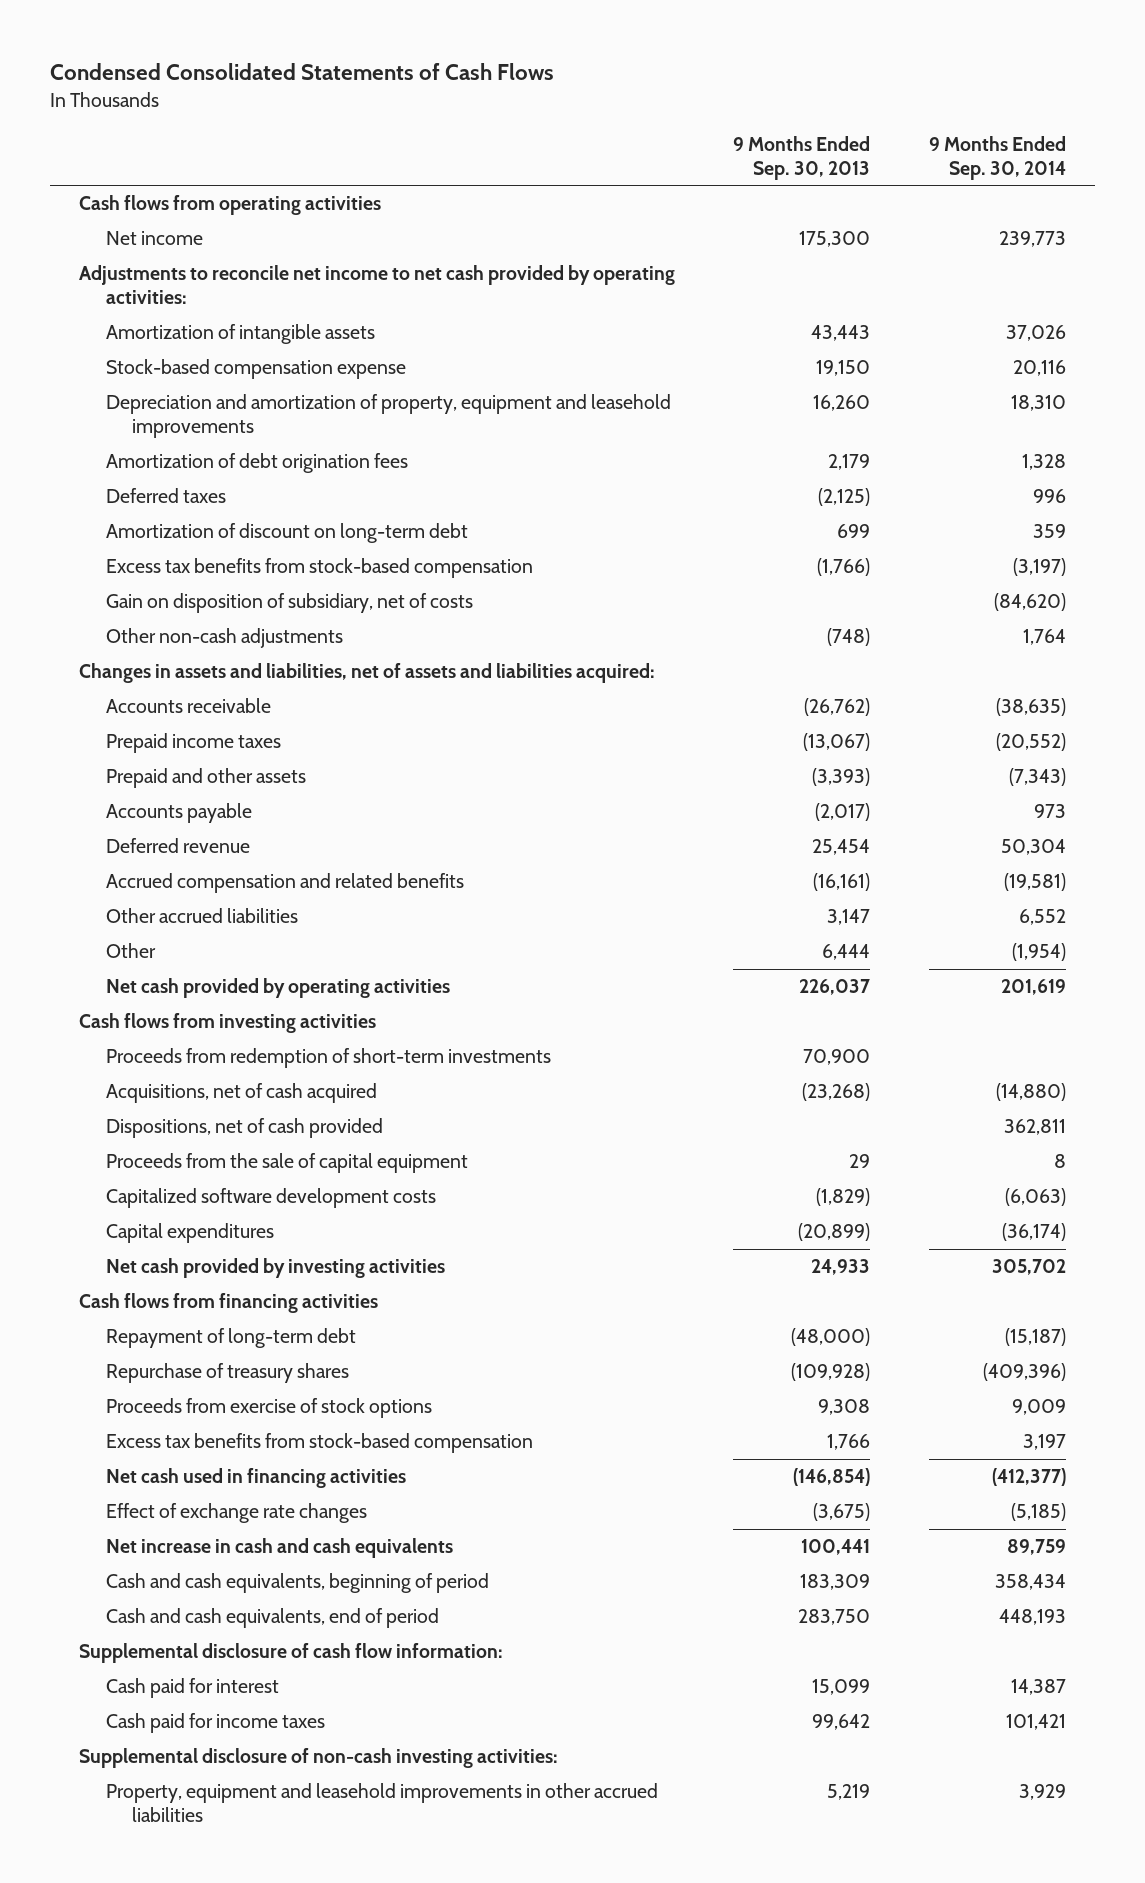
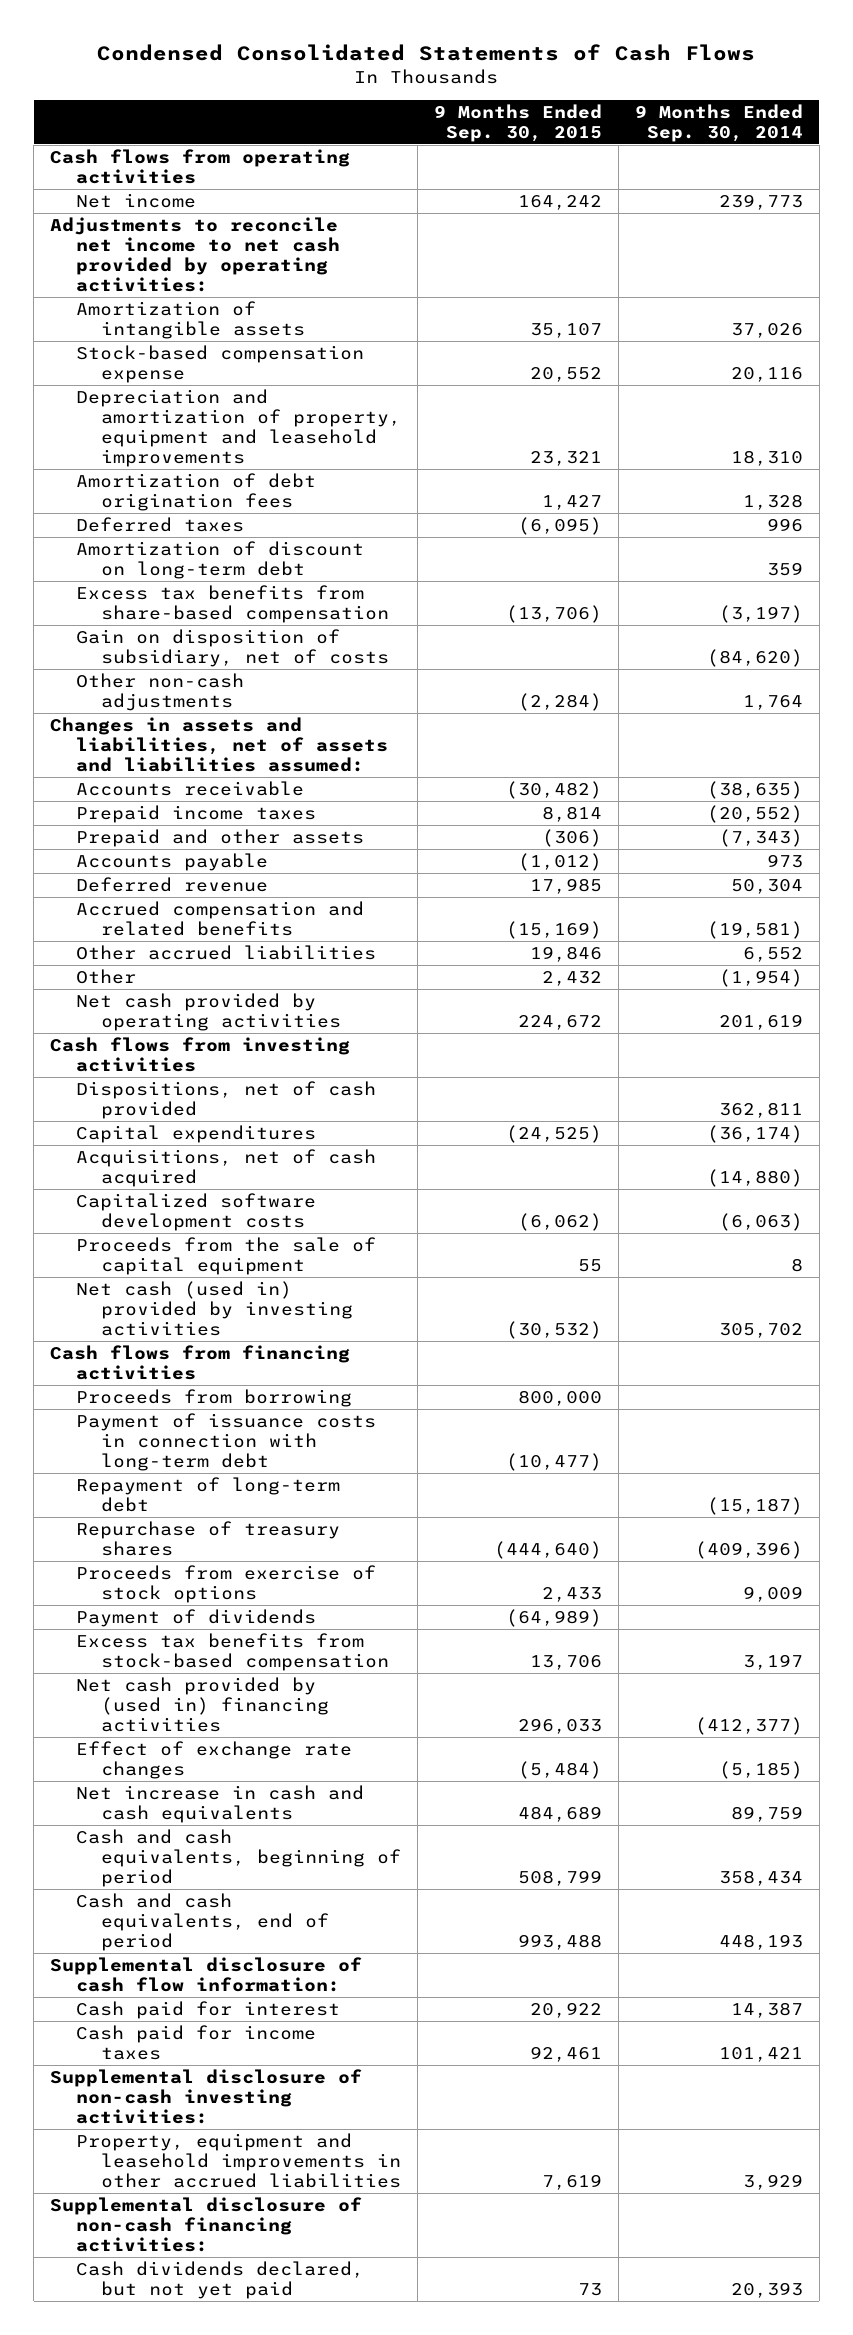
- | 9 Months Ended Sep. 30, 2013 | 9 Months Ended Sep. 30, 2014
+ | 9 Months Ended Sep. 30, 2015 | 9 Months Ended Sep. 30, 2014
- Excess tax benefits from stock-based compensation | (1,766) | (3,197)
+ Excess tax benefits from share-based compensation | (13,706) | (3,197)
- Changes in assets and liabilities, net of assets and liabilities acquired:
+ Changes in assets and liabilities, net of assets and liabilities assumed:
- Proceeds from redemption of short-term investments | 70,900 |
- Net cash provided by investing activities | 24,933 | 305,702
moved down: Acquisitions, net of cash acquired | | (14,880)
moved down: Capitalized software development costs | (6,062) | (6,063)
moved down: Proceeds from the sale of capital equipment | 55 | 8
+ Net cash (used in) provided by investing activities | (30,532) | 305,702
+ Proceeds from borrowing | 800,000 |
+ Payment of issuance costs in connection with long-term debt | (10,477) |
+ Payment of dividends | (64,989) |
- Net cash used in financing activities | (146,854) | (412,377)
+ Net cash provided by (used in) financing activities | 296,033 | (412,377)
+ Supplemental disclosure of non-cash financing activities:
+ Cash dividends declared, but not yet paid | 73 | 20,393

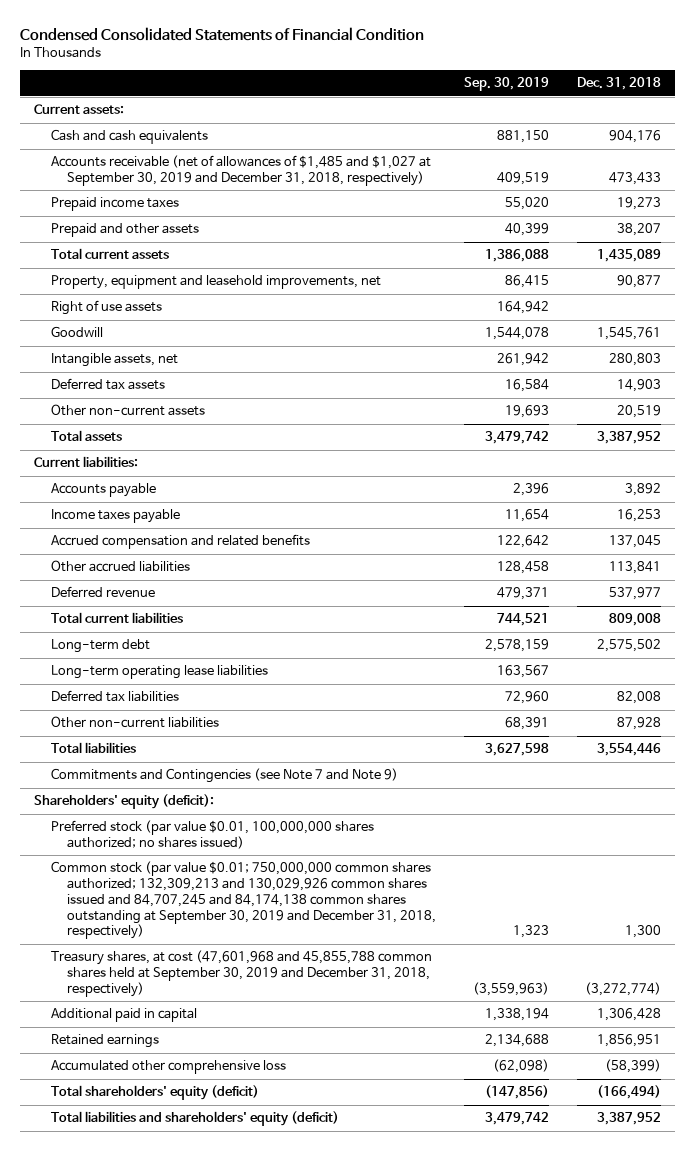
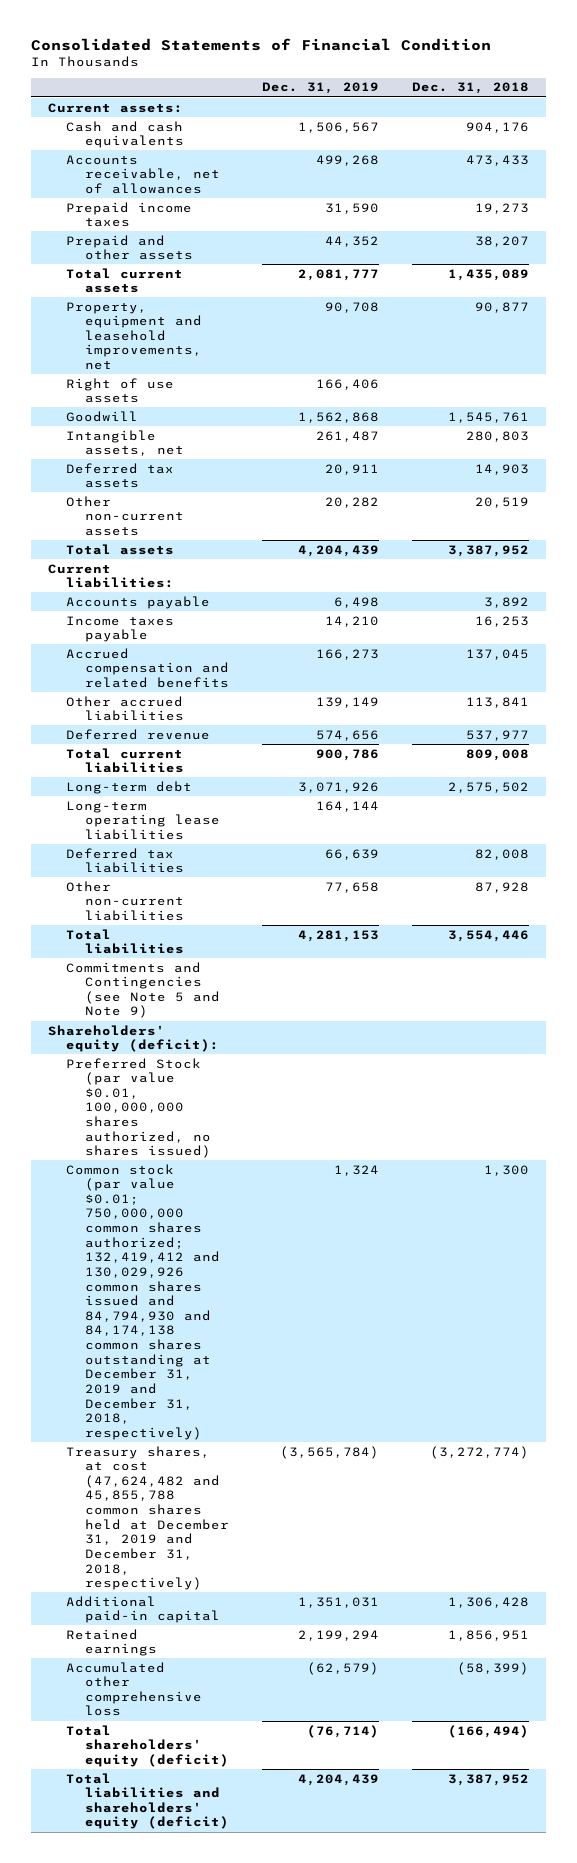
- Condensed Consolidated Statements of Financial Condition
+ Consolidated Statements of Financial Condition
- | Sep. 30, 2019 | Dec. 31, 2018
+ | Dec. 31, 2019 | Dec. 31, 2018
- Accounts receivable (net of allowances of $1,485 and $1,027 at September 30, 2019 and December 31, 2018, respectively) | 409,519 | 473,433
+ Accounts receivable, net of allowances | 499,268 | 473,433
- Commitments and Contingencies (see Note 7 and Note 9)
+ Commitments and Contingencies (see Note 5 and Note 9)
- Preferred stock (par value $0.01, 100,000,000 shares authorized; no shares issued)
- Common stock (par value $0.01; 750,000,000 common shares authorized; 132,309,213 and 130,029,926 common shares issued and 84,707,245 and 84,174,138 common shares outstanding at September 30, 2019 and December 31, 2018, respectively) | 1,323 | 1,300
- Treasury shares, at cost (47,601,968 and 45,855,788 common shares held at September 30, 2019 and December 31, 2018, respectively) | (3,559,963) | (3,272,774)
- Additional paid in capital | 1,338,194 | 1,306,428
+ Preferred Stock (par value $0.01, 100,000,000 shares authorized, no shares issued)
+ Common stock (par value $0.01; 750,000,000 common shares authorized; 132,419,412 and 130,029,926 common shares issued and 84,794,930 and 84,174,138 common shares outstanding at December 31, 2019 and December 31, 2018, respectively) | 1,324 | 1,300
+ Treasury shares, at cost (47,624,482 and 45,855,788 common shares held at December 31, 2019 and December 31, 2018, respectively) | (3,565,784) | (3,272,774)
+ Additional paid-in capital | 1,351,031 | 1,306,428

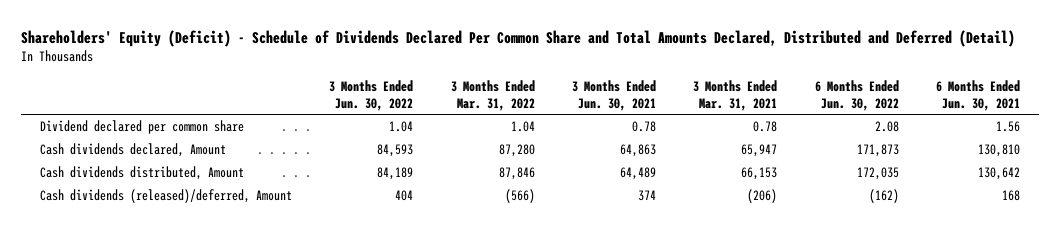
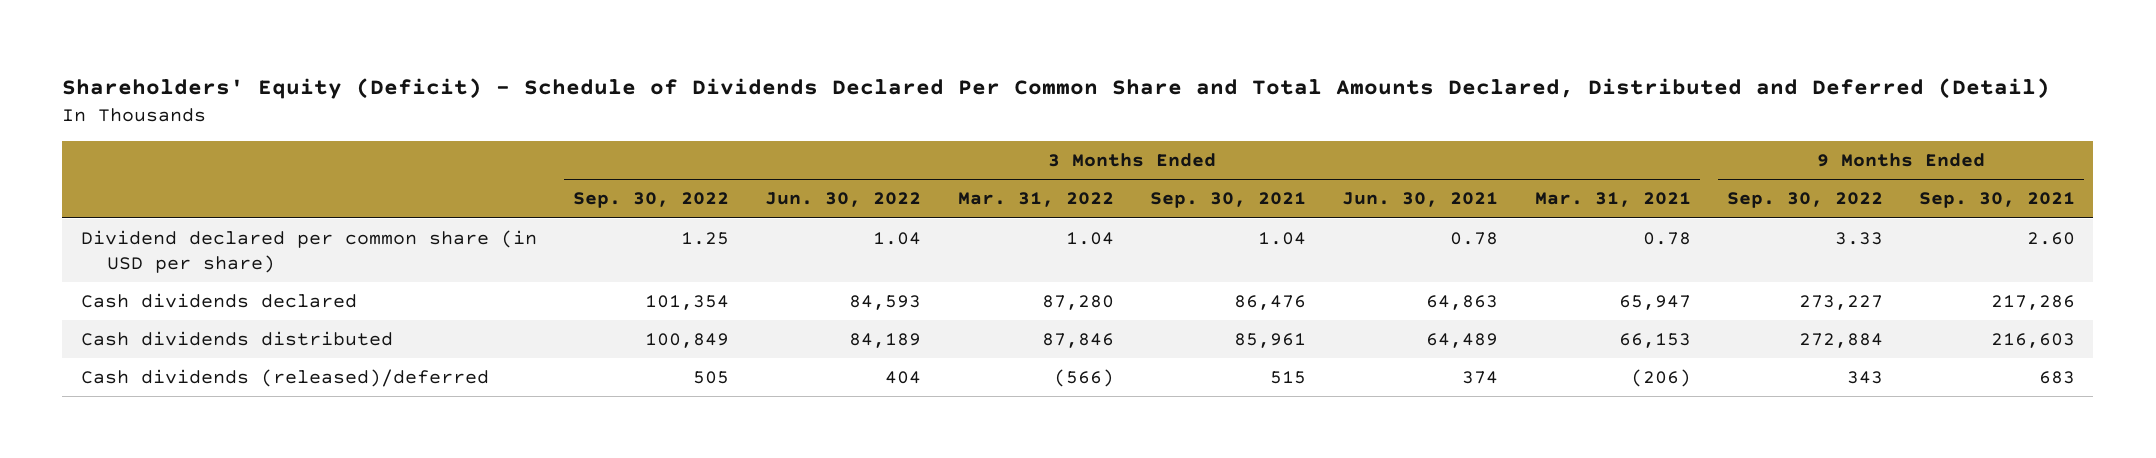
- | 3 Months Ended Jun. 30, 2022 | 3 Months Ended Mar. 31, 2022 | 3 Months Ended Jun. 30, 2021 | 3 Months Ended Mar. 31, 2021 | 6 Months Ended Jun. 30, 2022 | 6 Months Ended Jun. 30, 2021
+ | 3 Months Ended Sep. 30, 2022 | 3 Months Ended Jun. 30, 2022 | 3 Months Ended Mar. 31, 2022 | 3 Months Ended Sep. 30, 2021 | 3 Months Ended Jun. 30, 2021 | 3 Months Ended Mar. 31, 2021 | 9 Months Ended Sep. 30, 2022 | 9 Months Ended Sep. 30, 2021
- Dividend declared per common share | 1.04 | 1.04 | 0.78 | 0.78 | 2.08 | 1.56
- Cash dividends declared, Amount | 84,593 | 87,280 | 64,863 | 65,947 | 171,873 | 130,810
- Cash dividends distributed, Amount | 84,189 | 87,846 | 64,489 | 66,153 | 172,035 | 130,642
- Cash dividends (released)/deferred, Amount | 404 | (566) | 374 | (206) | (162) | 168
+ Dividend declared per common share (in USD per share) | 1.25 | 1.04 | 1.04 | 1.04 | 0.78 | 0.78 | 3.33 | 2.60
+ Cash dividends declared | 101,354 | 84,593 | 87,280 | 86,476 | 64,863 | 65,947 | 273,227 | 217,286
+ Cash dividends distributed | 100,849 | 84,189 | 87,846 | 85,961 | 64,489 | 66,153 | 272,884 | 216,603
+ Cash dividends (released)/deferred | 505 | 404 | (566) | 515 | 374 | (206) | 343 | 683

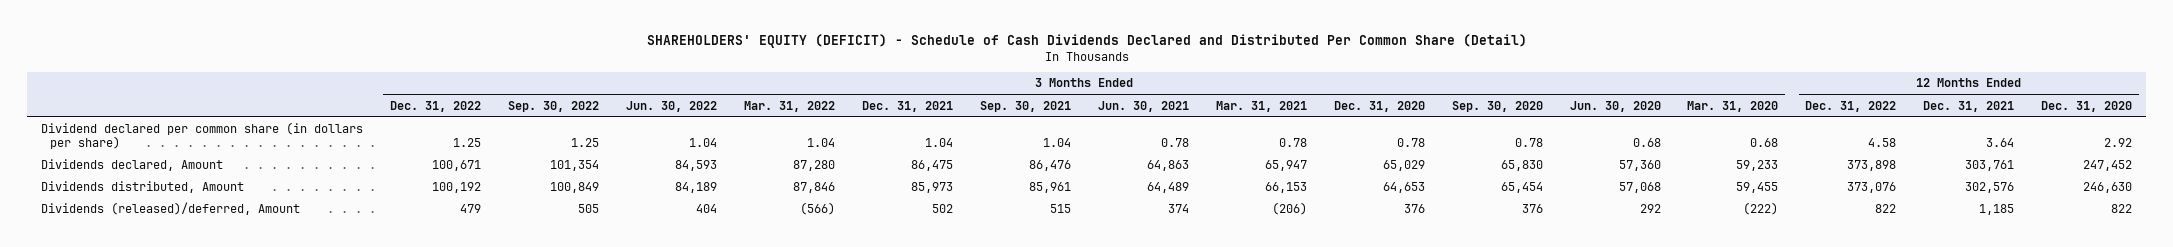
- Shareholders' Equity (Deficit) - Schedule of Dividends Declared Per Common Share and Total Amounts Declared, Distributed and Deferred (Detail)
+ SHAREHOLDERS' EQUITY (DEFICIT) - Schedule of Cash Dividends Declared and Distributed Per Common Share (Detail)
- | 3 Months Ended Sep. 30, 2022 | 3 Months Ended Jun. 30, 2022 | 3 Months Ended Mar. 31, 2022 | 3 Months Ended Sep. 30, 2021 | 3 Months Ended Jun. 30, 2021 | 3 Months Ended Mar. 31, 2021 | 9 Months Ended Sep. 30, 2022 | 9 Months Ended Sep. 30, 2021
+ | 3 Months Ended Dec. 31, 2022 | 3 Months Ended Sep. 30, 2022 | 3 Months Ended Jun. 30, 2022 | 3 Months Ended Mar. 31, 2022 | 3 Months Ended Dec. 31, 2021 | 3 Months Ended Sep. 30, 2021 | 3 Months Ended Jun. 30, 2021 | 3 Months Ended Mar. 31, 2021 | 3 Months Ended Dec. 31, 2020 | 3 Months Ended Sep. 30, 2020 | 3 Months Ended Jun. 30, 2020 | 3 Months Ended Mar. 31, 2020 | 12 Months Ended Dec. 31, 2022 | 12 Months Ended Dec. 31, 2021 | 12 Months Ended Dec. 31, 2020
- Dividend declared per common share (in USD per share) | 1.25 | 1.04 | 1.04 | 1.04 | 0.78 | 0.78 | 3.33 | 2.60
- Cash dividends declared | 101,354 | 84,593 | 87,280 | 86,476 | 64,863 | 65,947 | 273,227 | 217,286
- Cash dividends distributed | 100,849 | 84,189 | 87,846 | 85,961 | 64,489 | 66,153 | 272,884 | 216,603
- Cash dividends (released)/deferred | 505 | 404 | (566) | 515 | 374 | (206) | 343 | 683
+ Dividend declared per common share (in dollars per share) | 1.25 | 1.25 | 1.04 | 1.04 | 1.04 | 1.04 | 0.78 | 0.78 | 0.78 | 0.78 | 0.68 | 0.68 | 4.58 | 3.64 | 2.92
+ Dividends declared, Amount | 100,671 | 101,354 | 84,593 | 87,280 | 86,475 | 86,476 | 64,863 | 65,947 | 65,029 | 65,830 | 57,360 | 59,233 | 373,898 | 303,761 | 247,452
+ Dividends distributed, Amount | 100,192 | 100,849 | 84,189 | 87,846 | 85,973 | 85,961 | 64,489 | 66,153 | 64,653 | 65,454 | 57,068 | 59,455 | 373,076 | 302,576 | 246,630
+ Dividends (released)/deferred, Amount | 479 | 505 | 404 | (566) | 502 | 515 | 374 | (206) | 376 | 376 | 292 | (222) | 822 | 1,185 | 822

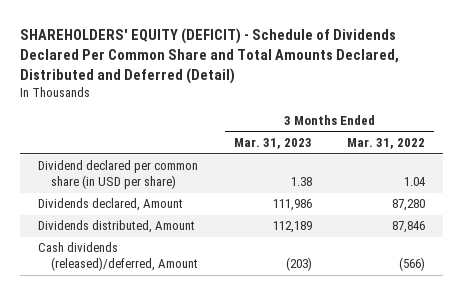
- SHAREHOLDERS' EQUITY (DEFICIT) - Schedule of Cash Dividends Declared and Distributed Per Common Share (Detail)
+ SHAREHOLDERS' EQUITY (DEFICIT) - Schedule of Dividends Declared Per Common Share and Total Amounts Declared, Distributed and Deferred (Detail)
- | 3 Months Ended Dec. 31, 2022 | 3 Months Ended Sep. 30, 2022 | 3 Months Ended Jun. 30, 2022 | 3 Months Ended Mar. 31, 2022 | 3 Months Ended Dec. 31, 2021 | 3 Months Ended Sep. 30, 2021 | 3 Months Ended Jun. 30, 2021 | 3 Months Ended Mar. 31, 2021 | 3 Months Ended Dec. 31, 2020 | 3 Months Ended Sep. 30, 2020 | 3 Months Ended Jun. 30, 2020 | 3 Months Ended Mar. 31, 2020 | 12 Months Ended Dec. 31, 2022 | 12 Months Ended Dec. 31, 2021 | 12 Months Ended Dec. 31, 2020
+ | 3 Months Ended Mar. 31, 2023 | 3 Months Ended Mar. 31, 2022
- Dividend declared per common share (in dollars per share) | 1.25 | 1.25 | 1.04 | 1.04 | 1.04 | 1.04 | 0.78 | 0.78 | 0.78 | 0.78 | 0.68 | 0.68 | 4.58 | 3.64 | 2.92
+ Dividend declared per common share (in USD per share) | 1.38 | 1.04
- Dividends (released)/deferred, Amount | 479 | 505 | 404 | (566) | 502 | 515 | 374 | (206) | 376 | 376 | 292 | (222) | 822 | 1,185 | 822
+ Cash dividends (released)/deferred, Amount | (203) | (566)

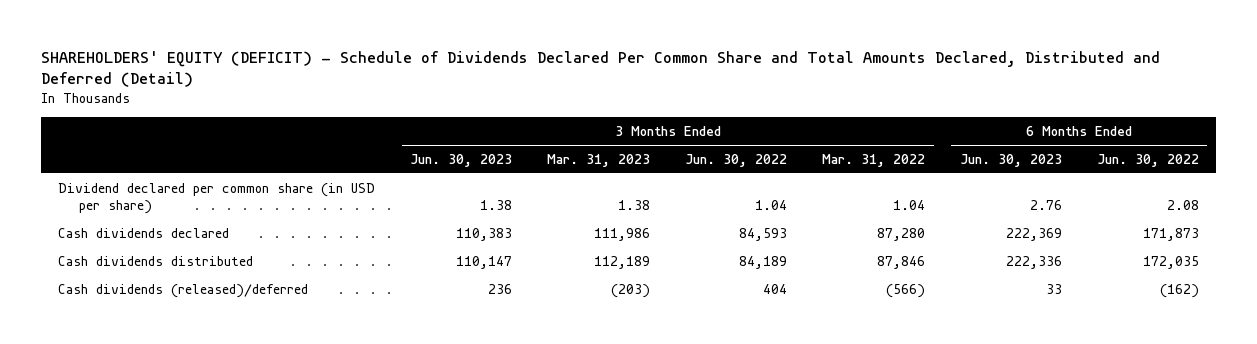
- | 3 Months Ended Mar. 31, 2023 | 3 Months Ended Mar. 31, 2022
+ | 3 Months Ended Jun. 30, 2023 | 3 Months Ended Mar. 31, 2023 | 3 Months Ended Jun. 30, 2022 | 3 Months Ended Mar. 31, 2022 | 6 Months Ended Jun. 30, 2023 | 6 Months Ended Jun. 30, 2022
- Dividends declared, Amount | 111,986 | 87,280
- Dividends distributed, Amount | 112,189 | 87,846
- Cash dividends (released)/deferred, Amount | (203) | (566)
+ Cash dividends declared | 110,383 | 111,986 | 84,593 | 87,280 | 222,369 | 171,873
+ Cash dividends distributed | 110,147 | 112,189 | 84,189 | 87,846 | 222,336 | 172,035
+ Cash dividends (released)/deferred | 236 | (203) | 404 | (566) | 33 | (162)

